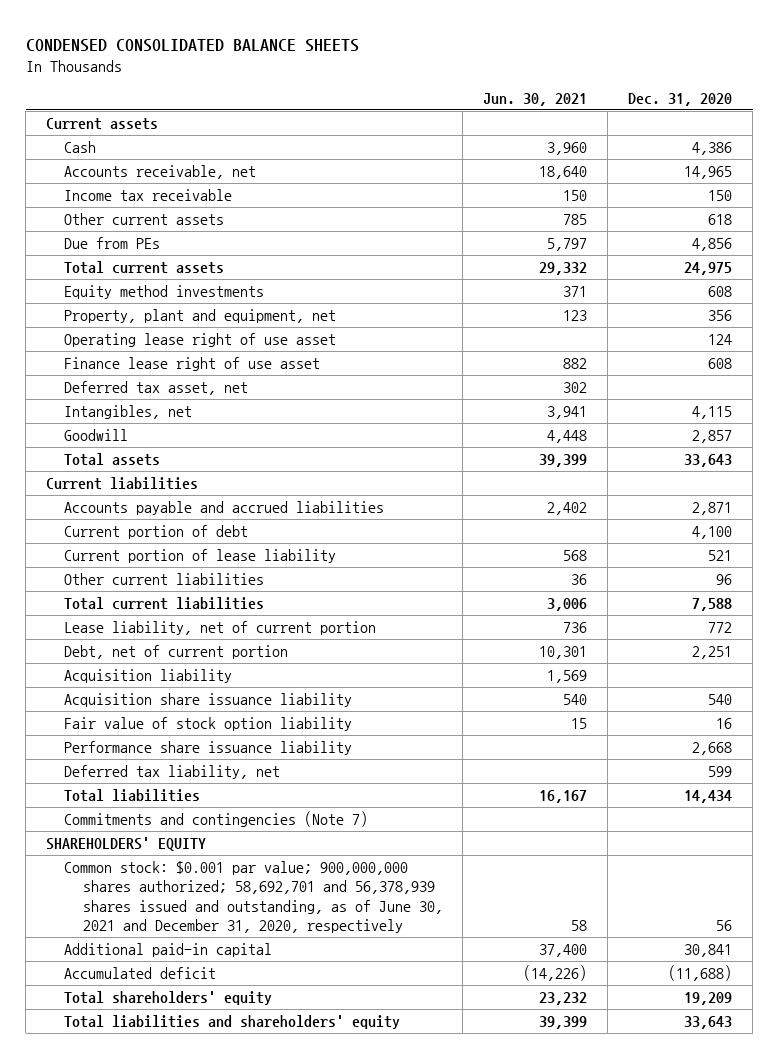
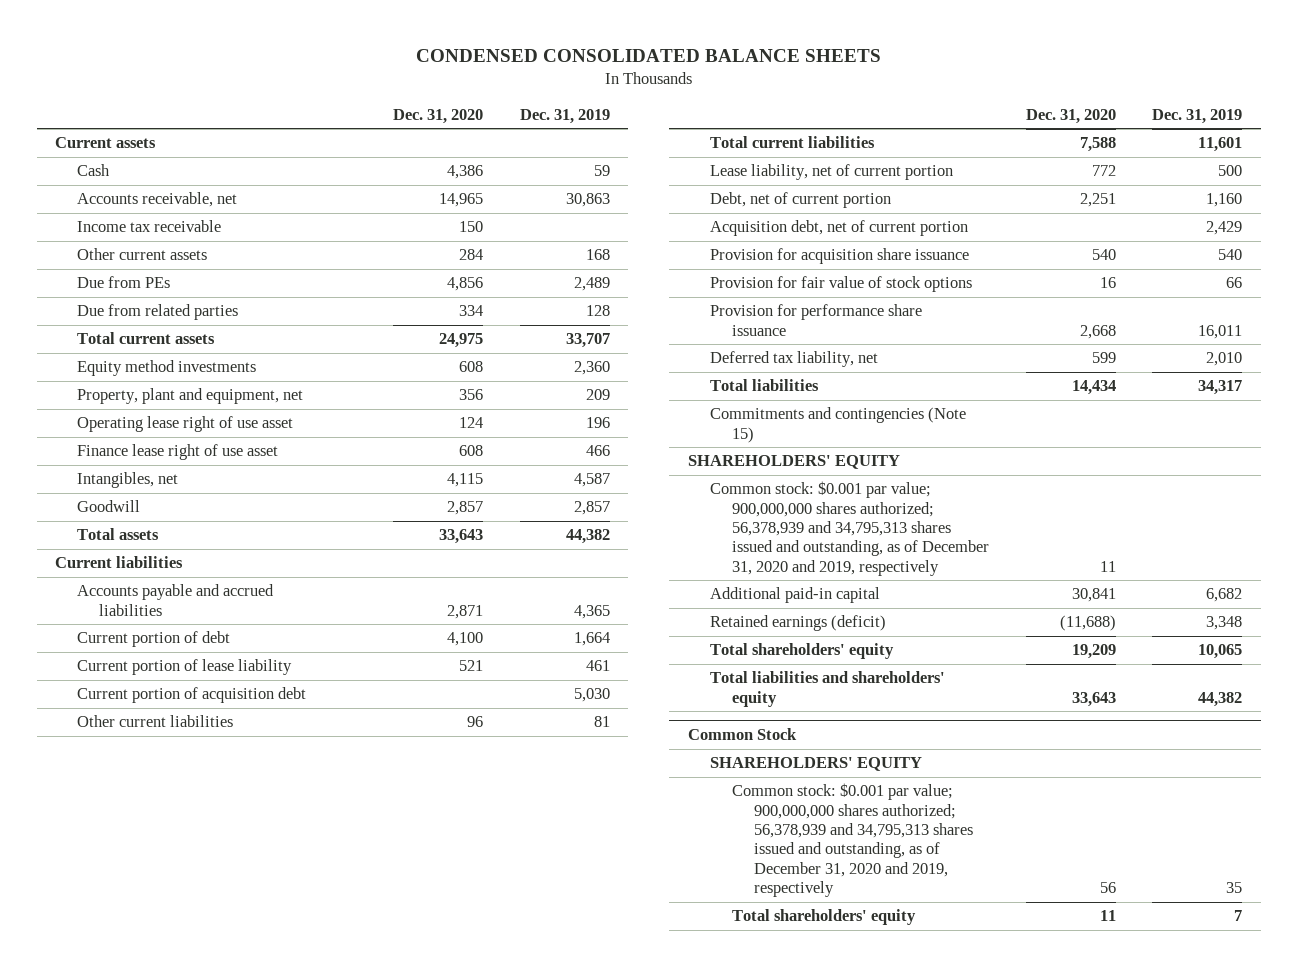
- | Jun. 30, 2021 | Dec. 31, 2020
+ | Dec. 31, 2020 | Dec. 31, 2019
- Other current assets | 785 | 618
+ Other current assets | 284 | 168
+ Due from related parties | 334 | 128
- Deferred tax asset, net | 302 |
+ Current portion of acquisition debt | | 5,030
- Acquisition liability | 1,569 |
- Acquisition share issuance liability | 540 | 540
- Fair value of stock option liability | 15 | 16
- Performance share issuance liability | | 2,668
+ Acquisition debt, net of current portion | | 2,429
+ Provision for acquisition share issuance | 540 | 540
+ Provision for fair value of stock options | 16 | 66
+ Provision for performance share issuance | 2,668 | 16,011
- Commitments and contingencies (Note 7)
+ Commitments and contingencies (Note 15)
- Common stock: $0.001 par value; 900,000,000 shares authorized; 58,692,701 and 56,378,939 shares issued and outstanding, as of June 30, 2021 and December 31, 2020, respectively | 58 | 56
+ Common stock: $0.001 par value; 900,000,000 shares authorized; 56,378,939 and 34,795,313 shares issued and outstanding, as of December 31, 2020 and 2019, respectively | 11 |
- Accumulated deficit | (14,226) | (11,688)
+ Retained earnings (deficit) | (11,688) | 3,348
+ Common Stock
+ SHAREHOLDERS' EQUITY
+ Common stock: $0.001 par value; 900,000,000 shares authorized; 56,378,939 and 34,795,313 shares issued and outstanding, as of December 31, 2020 and 2019, respectively | 56 | 35
+ Total shareholders' equity | 11 | 7

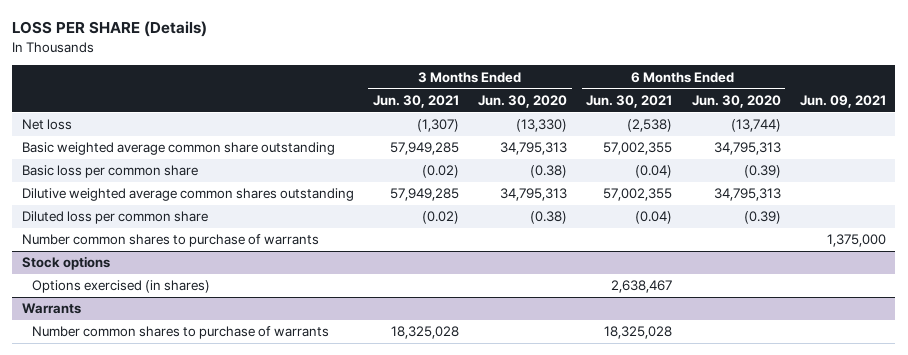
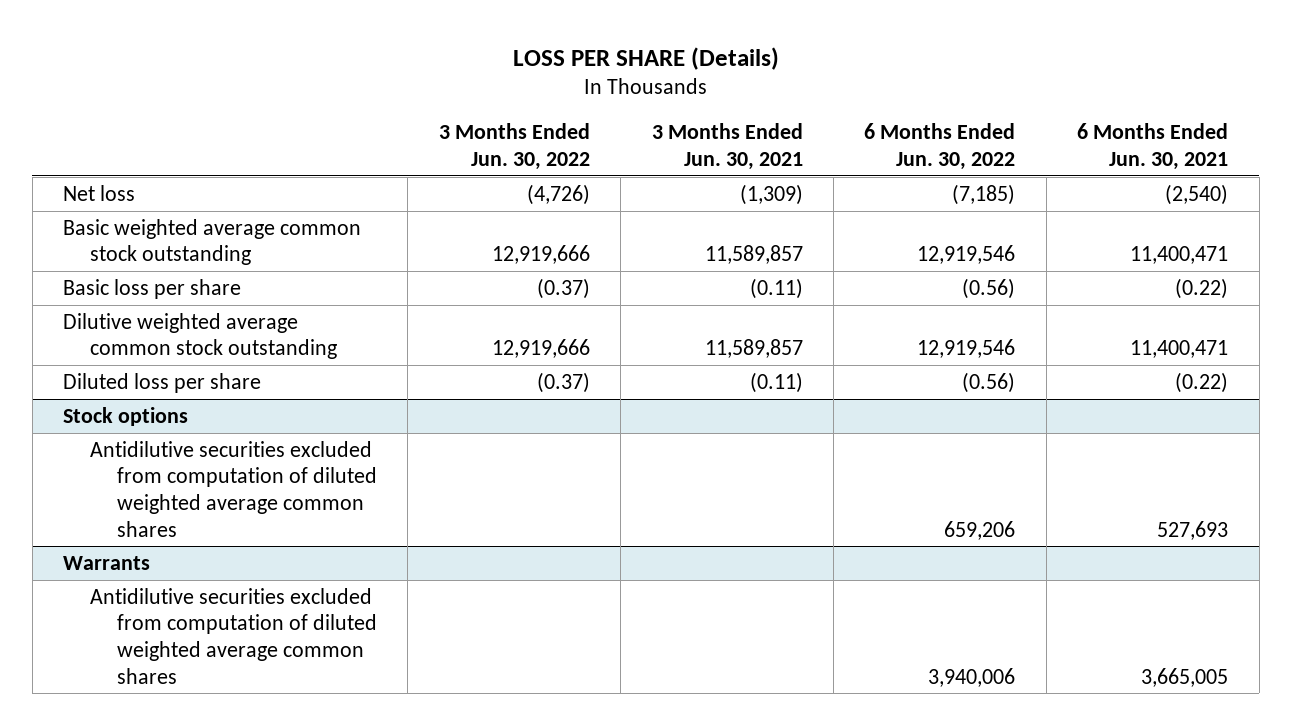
- | 3 Months Ended Jun. 30, 2021 | 3 Months Ended Jun. 30, 2020 | 6 Months Ended Jun. 30, 2021 | 6 Months Ended Jun. 30, 2020 | Jun. 09, 2021
+ | 3 Months Ended Jun. 30, 2022 | 3 Months Ended Jun. 30, 2021 | 6 Months Ended Jun. 30, 2022 | 6 Months Ended Jun. 30, 2021
- Net loss | (1,307) | (13,330) | (2,538) | (13,744) |
- Basic weighted average common share outstanding | 57,949,285 | 34,795,313 | 57,002,355 | 34,795,313 |
- Basic loss per common share | (0.02) | (0.38) | (0.04) | (0.39) |
- Dilutive weighted average common shares outstanding | 57,949,285 | 34,795,313 | 57,002,355 | 34,795,313 |
- Diluted loss per common share | (0.02) | (0.38) | (0.04) | (0.39) |
- Number common shares to purchase of warrants | | | | | 1,375,000
+ Net loss | (4,726) | (1,309) | (7,185) | (2,540)
+ Basic weighted average common stock outstanding | 12,919,666 | 11,589,857 | 12,919,546 | 11,400,471
+ Basic loss per share | (0.37) | (0.11) | (0.56) | (0.22)
+ Dilutive weighted average common stock outstanding | 12,919,666 | 11,589,857 | 12,919,546 | 11,400,471
+ Diluted loss per share | (0.37) | (0.11) | (0.56) | (0.22)
@ Stock options
- Options exercised (in shares) | | | 2,638,467 | |
+ Antidilutive securities excluded from computation of diluted weighted average common shares | | | 659,206 | 527,693
@ Warrants
- Number common shares to purchase of warrants | 18,325,028 | | 18,325,028 | |
+ Antidilutive securities excluded from computation of diluted weighted average common shares | | | 3,940,006 | 3,665,005

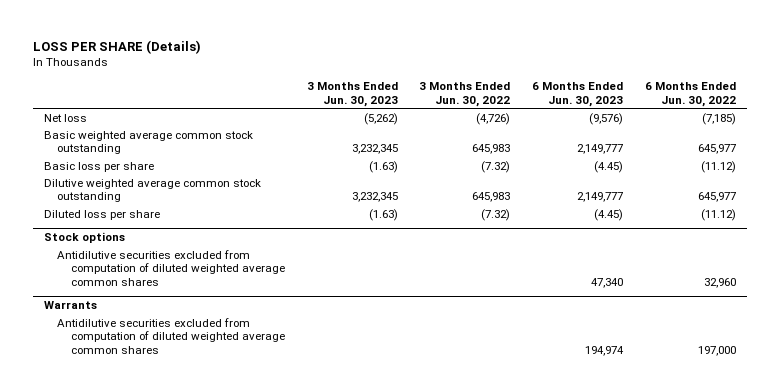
- | 3 Months Ended Jun. 30, 2022 | 3 Months Ended Jun. 30, 2021 | 6 Months Ended Jun. 30, 2022 | 6 Months Ended Jun. 30, 2021
+ | 3 Months Ended Jun. 30, 2023 | 3 Months Ended Jun. 30, 2022 | 6 Months Ended Jun. 30, 2023 | 6 Months Ended Jun. 30, 2022
- Basic weighted average common stock outstanding | 12,919,666 | 11,589,857 | 12,919,546 | 11,400,471
- Basic loss per share | (0.37) | (0.11) | (0.56) | (0.22)
- Dilutive weighted average common stock outstanding | 12,919,666 | 11,589,857 | 12,919,546 | 11,400,471
- Diluted loss per share | (0.37) | (0.11) | (0.56) | (0.22)
+ Basic weighted average common stock outstanding | 3,232,345 | 645,983 | 2,149,777 | 645,977
+ Basic loss per share | (1.63) | (7.32) | (4.45) | (11.12)
+ Dilutive weighted average common stock outstanding | 3,232,345 | 645,983 | 2,149,777 | 645,977
+ Diluted loss per share | (1.63) | (7.32) | (4.45) | (11.12)
@ Stock options
- Antidilutive securities excluded from computation of diluted weighted average common shares | | | 659,206 | 527,693
+ Antidilutive securities excluded from computation of diluted weighted average common shares | | | 47,340 | 32,960
@ Warrants
- Antidilutive securities excluded from computation of diluted weighted average common shares | | | 3,940,006 | 3,665,005
+ Antidilutive securities excluded from computation of diluted weighted average common shares | | | 194,974 | 197,000

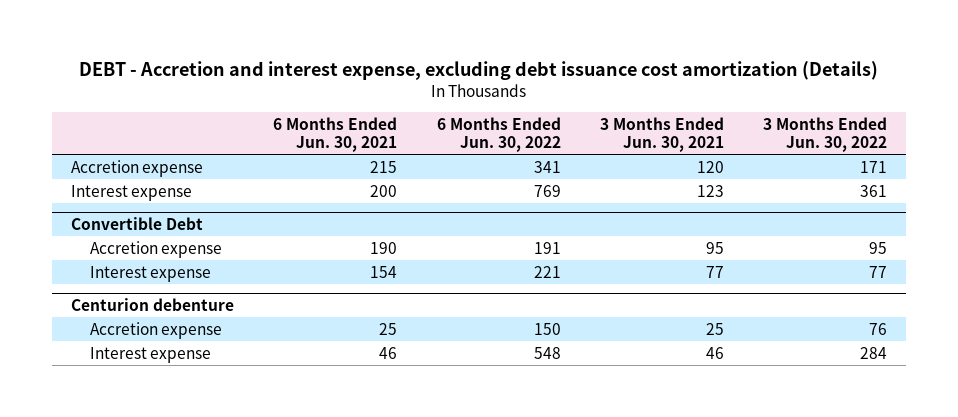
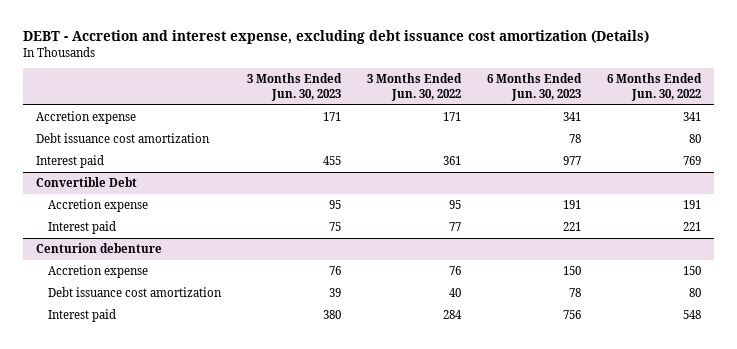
- | 6 Months Ended Jun. 30, 2021 | 6 Months Ended Jun. 30, 2022 | 3 Months Ended Jun. 30, 2021 | 3 Months Ended Jun. 30, 2022
+ | 3 Months Ended Jun. 30, 2023 | 3 Months Ended Jun. 30, 2022 | 6 Months Ended Jun. 30, 2023 | 6 Months Ended Jun. 30, 2022
- Interest expense | 200 | 769 | 123 | 361
+ Debt issuance cost amortization | | | 78 | 80
+ Interest paid | 455 | 361 | 977 | 769
@ Convertible Debt
- Interest expense | 154 | 221 | 77 | 77
+ Interest paid | 75 | 77 | 221 | 221
@ Centurion debenture
- Interest expense | 46 | 548 | 46 | 284
+ Debt issuance cost amortization | 39 | 40 | 78 | 80
+ Interest paid | 380 | 284 | 756 | 548

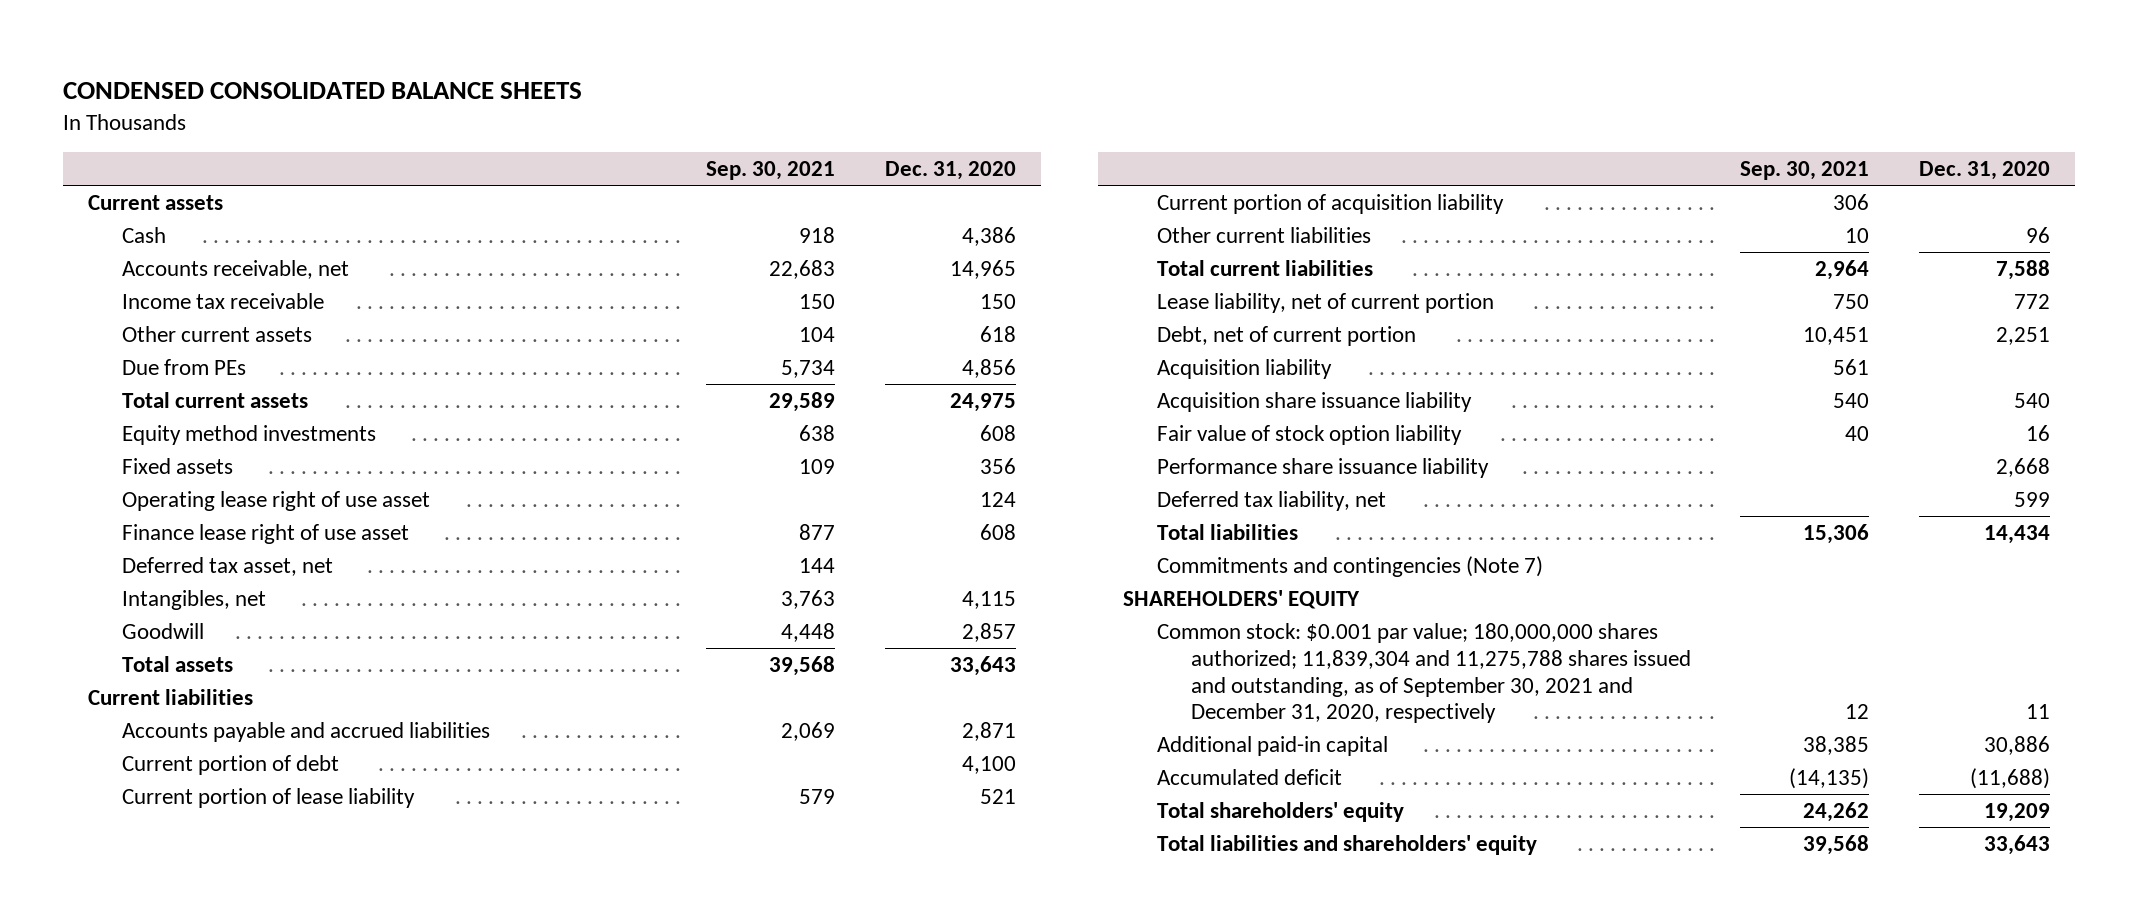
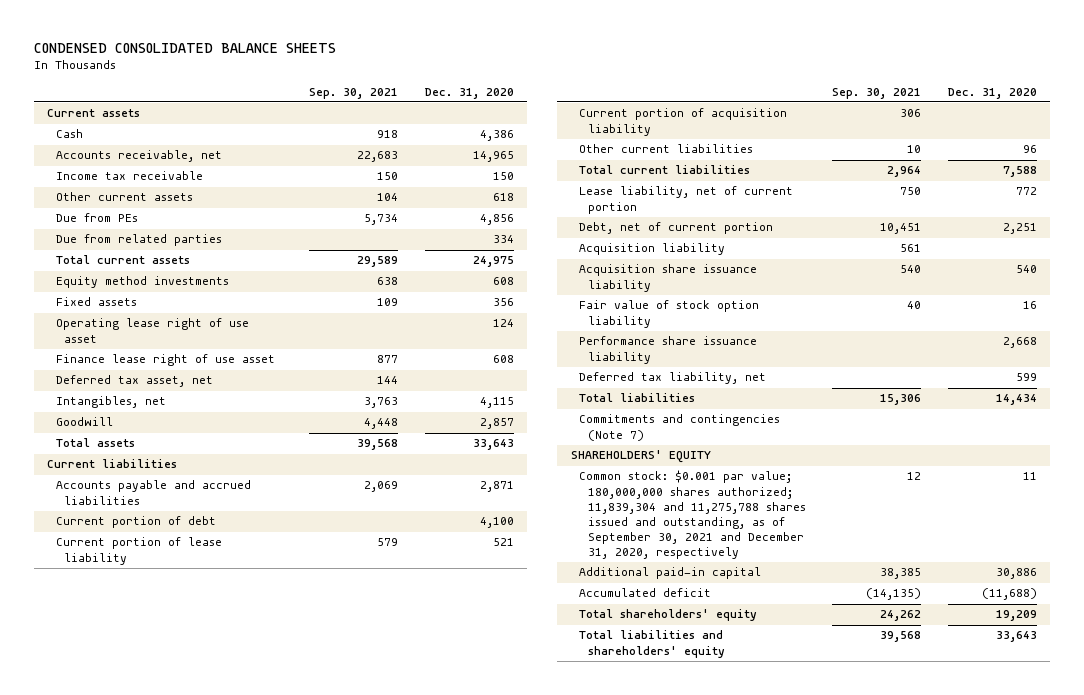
+ Due from related parties | | 334

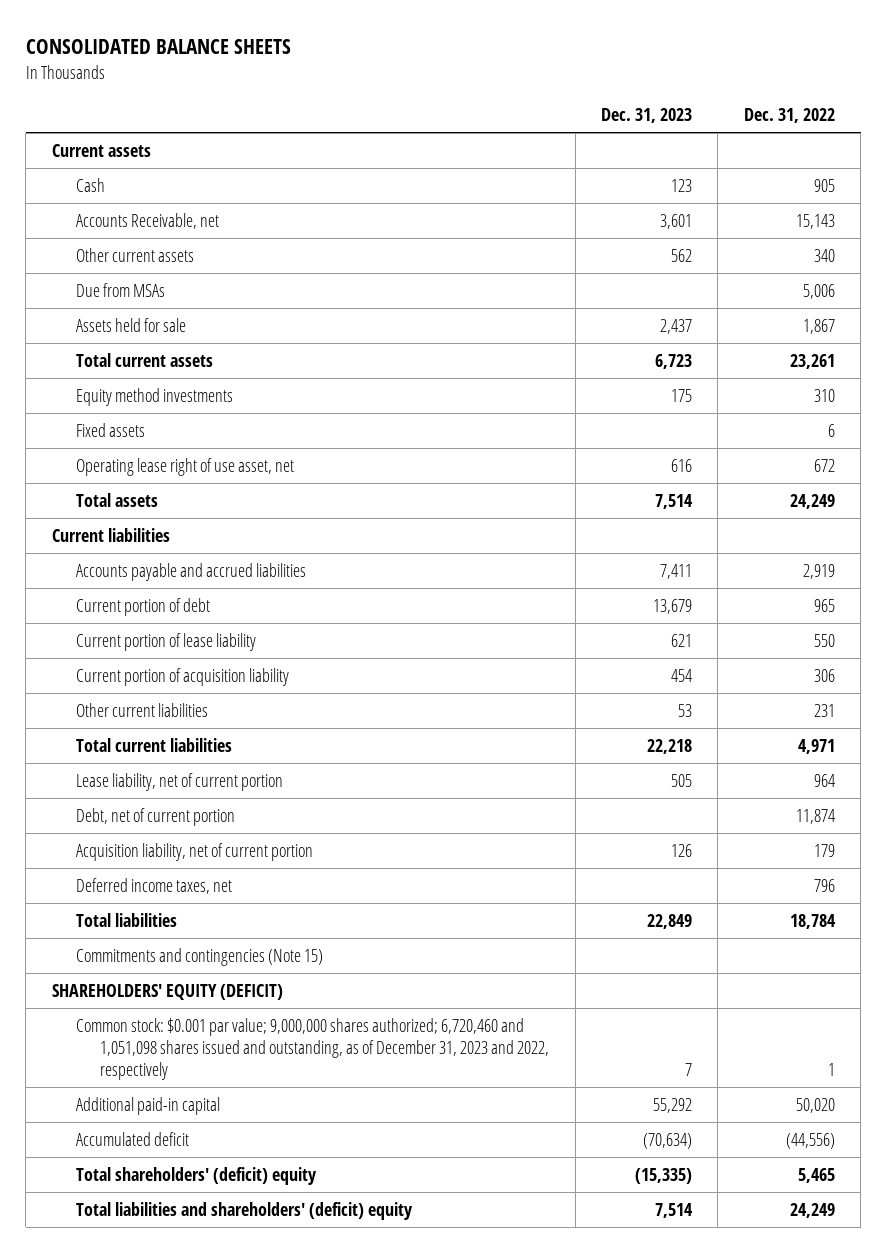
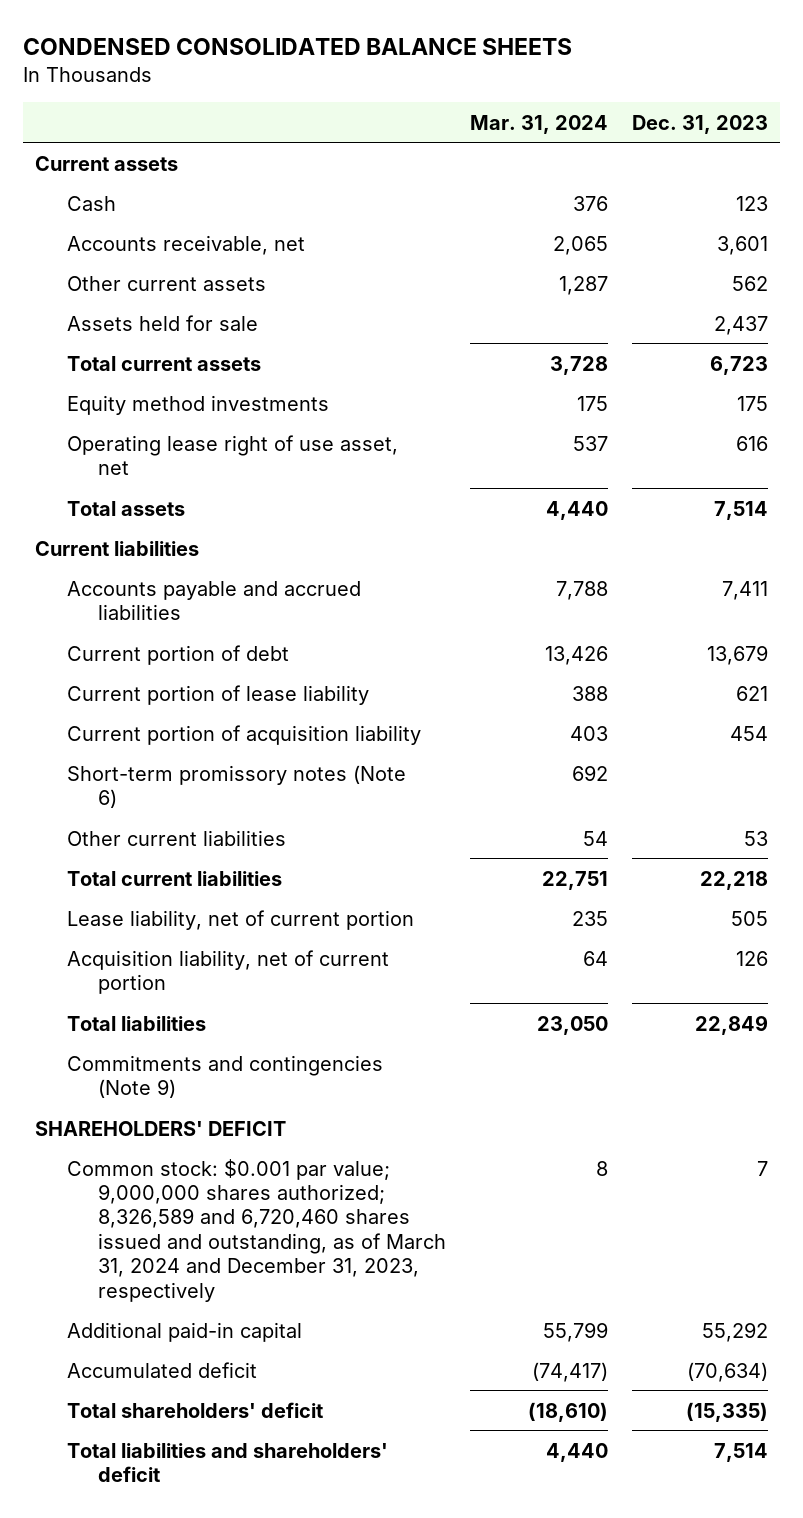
- CONSOLIDATED BALANCE SHEETS
+ CONDENSED CONSOLIDATED BALANCE SHEETS
- | Dec. 31, 2023 | Dec. 31, 2022
+ | Mar. 31, 2024 | Dec. 31, 2023
- Accounts Receivable, net | 3,601 | 15,143
+ Accounts receivable, net | 2,065 | 3,601
- Due from MSAs | | 5,006
- Fixed assets | | 6
+ Short-term promissory notes (Note 6) | 692 |
- Debt, net of current portion | | 11,874
- Deferred income taxes, net | | 796
- Commitments and contingencies (Note 15)
- SHAREHOLDERS' EQUITY (DEFICIT)
- Common stock: $0.001 par value; 9,000,000 shares authorized; 6,720,460 and 1,051,098 shares issued and outstanding, as of December 31, 2023 and 2022, respectively | 7 | 1
+ Commitments and contingencies (Note 9)
+ SHAREHOLDERS' DEFICIT
+ Common stock: $0.001 par value; 9,000,000 shares authorized; 8,326,589 and 6,720,460 shares issued and outstanding, as of March 31, 2024 and December 31, 2023, respectively | 8 | 7
- Total shareholders' (deficit) equity | (15,335) | 5,465
- Total liabilities and shareholders' (deficit) equity | 7,514 | 24,249
+ Total shareholders' deficit | (18,610) | (15,335)
+ Total liabilities and shareholders' deficit | 4,440 | 7,514

